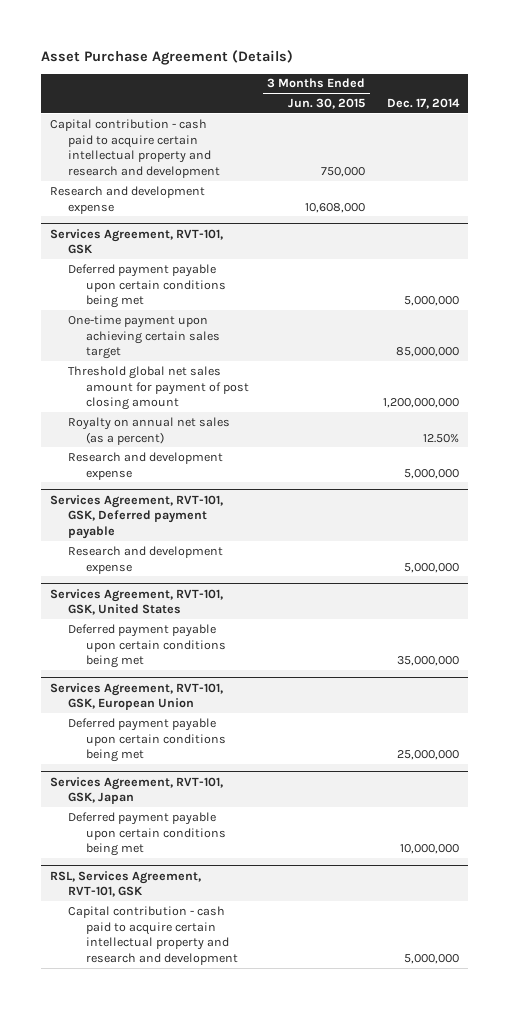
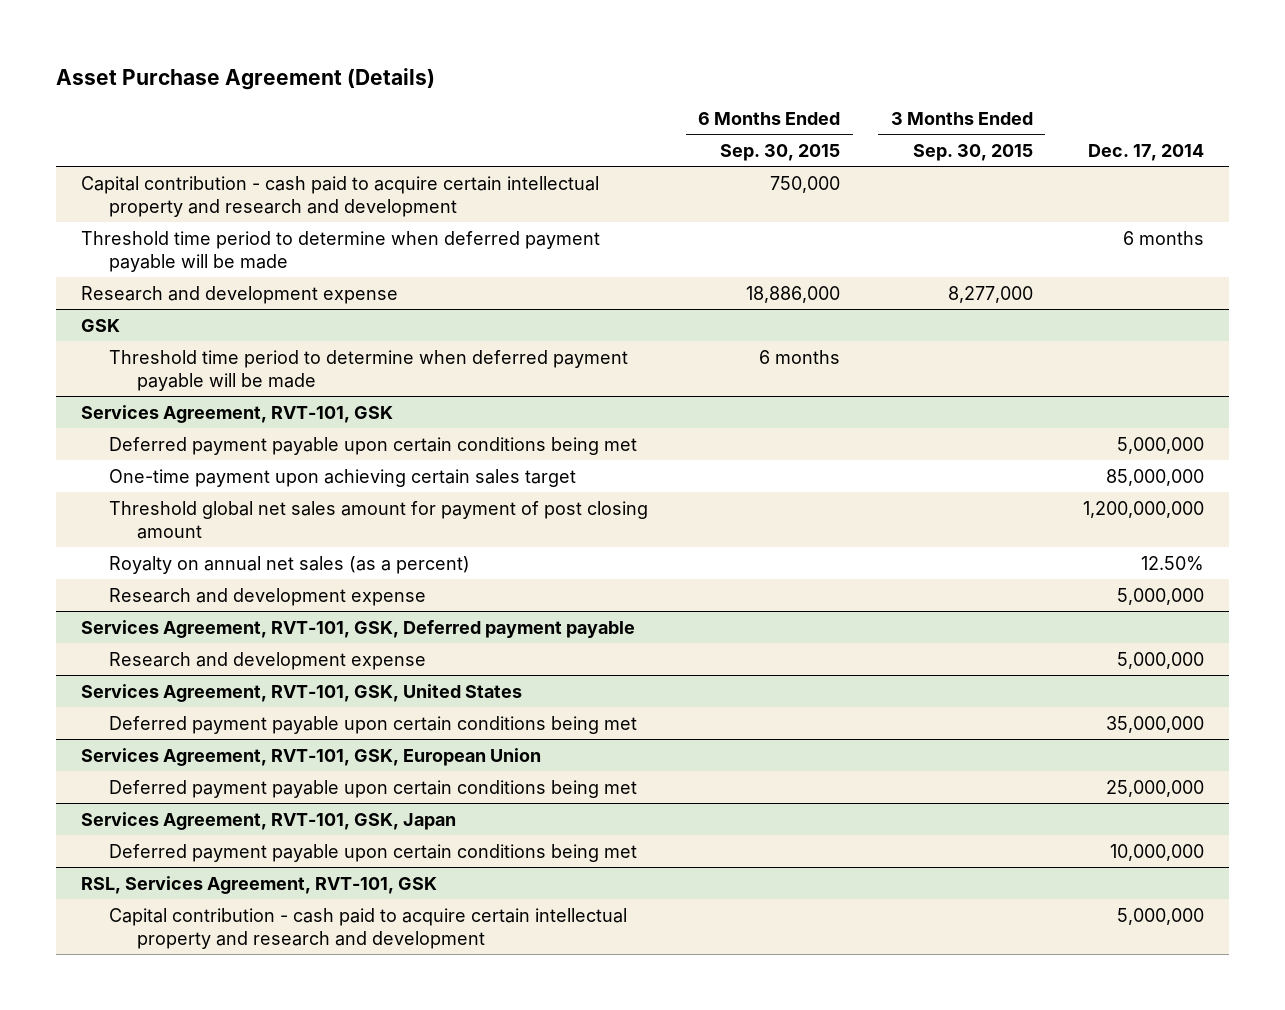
- | 3 Months Ended Jun. 30, 2015 | Dec. 17, 2014
+ | 6 Months Ended Sep. 30, 2015 | 3 Months Ended Sep. 30, 2015 | Dec. 17, 2014
+ Threshold time period to determine when deferred payment payable will be made | | | 6 months
+ GSK
+ Threshold time period to determine when deferred payment payable will be made | 6 months | |

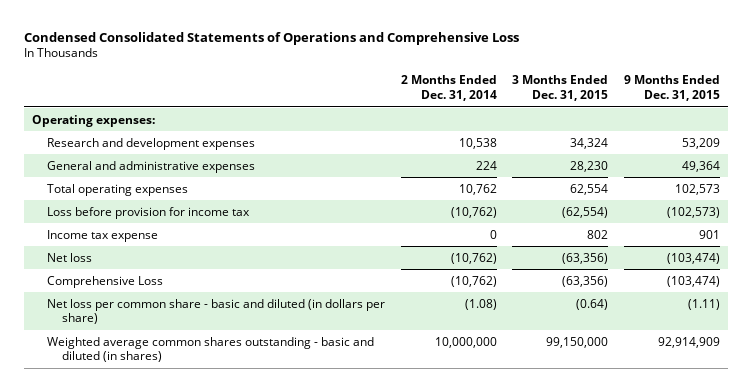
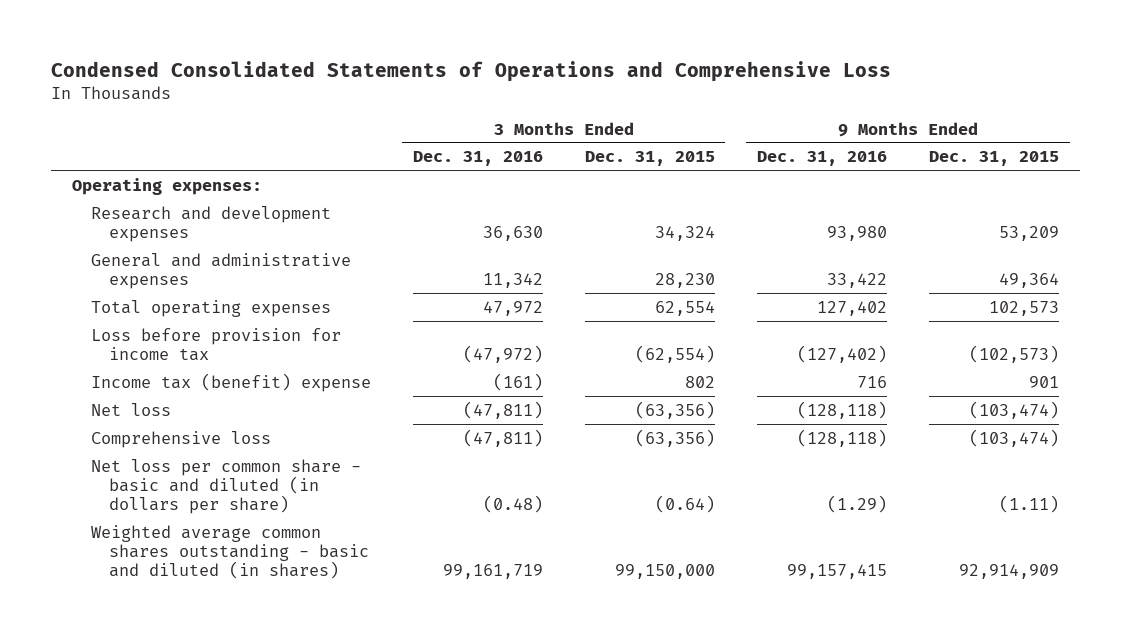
- | 2 Months Ended Dec. 31, 2014 | 3 Months Ended Dec. 31, 2015 | 9 Months Ended Dec. 31, 2015
+ | 3 Months Ended Dec. 31, 2016 | 3 Months Ended Dec. 31, 2015 | 9 Months Ended Dec. 31, 2016 | 9 Months Ended Dec. 31, 2015
- Income tax expense | 0 | 802 | 901
+ Income tax (benefit) expense | (161) | 802 | 716 | 901
- Comprehensive Loss | (10,762) | (63,356) | (103,474)
+ Comprehensive loss | (47,811) | (63,356) | (128,118) | (103,474)

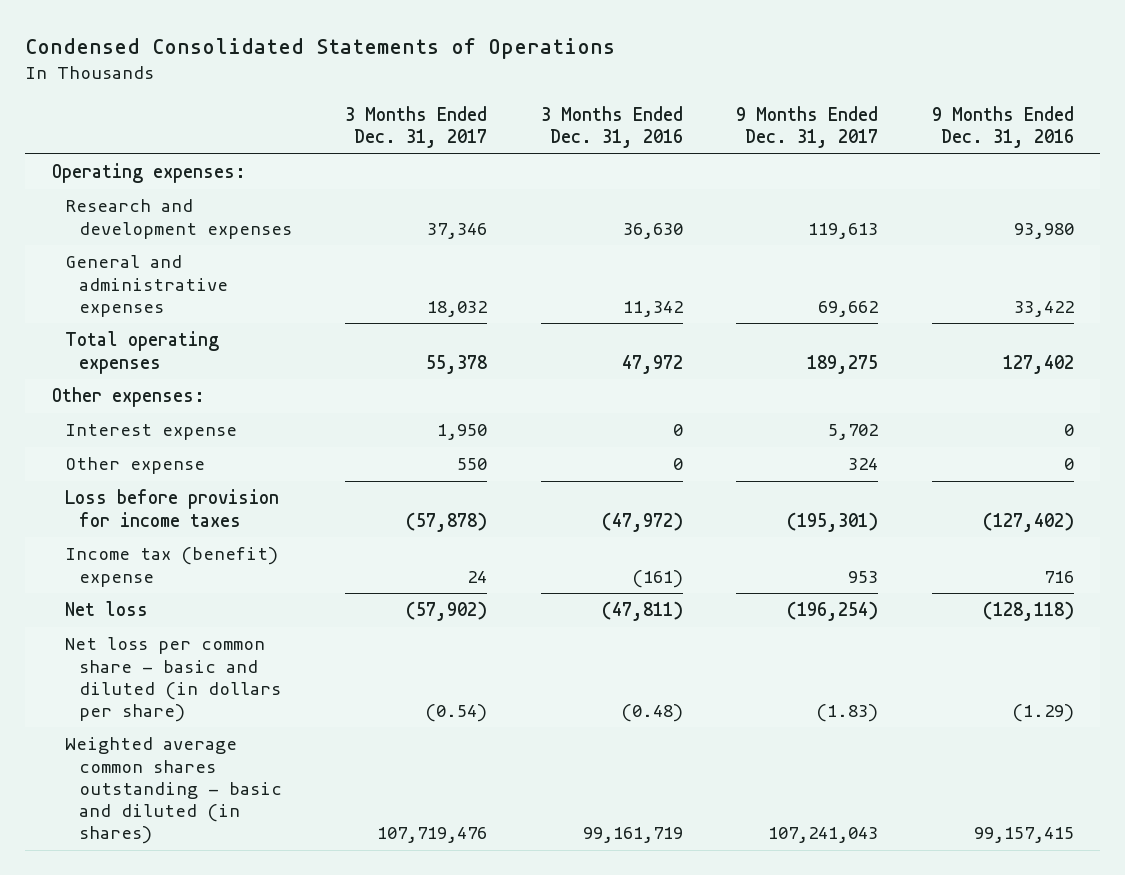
- Condensed Consolidated Statements of Operations and Comprehensive Loss
+ Condensed Consolidated Statements of Operations
- | 3 Months Ended Dec. 31, 2016 | 3 Months Ended Dec. 31, 2015 | 9 Months Ended Dec. 31, 2016 | 9 Months Ended Dec. 31, 2015
+ | 3 Months Ended Dec. 31, 2017 | 3 Months Ended Dec. 31, 2016 | 9 Months Ended Dec. 31, 2017 | 9 Months Ended Dec. 31, 2016
- Loss before provision for income tax | (47,972) | (62,554) | (127,402) | (102,573)
+ Other expenses:
+ Interest expense | 1,950 | 0 | 5,702 | 0
+ Other expense | 550 | 0 | 324 | 0
+ Loss before provision for income taxes | (57,878) | (47,972) | (195,301) | (127,402)
- Comprehensive loss | (47,811) | (63,356) | (128,118) | (103,474)

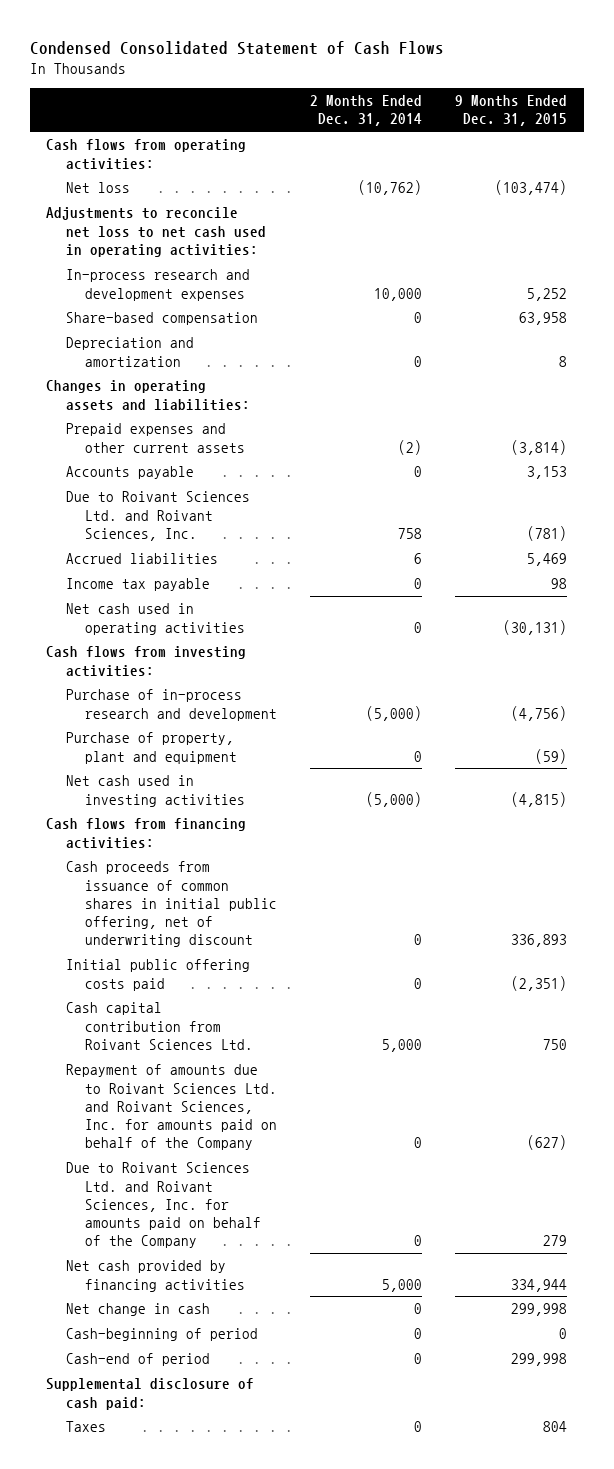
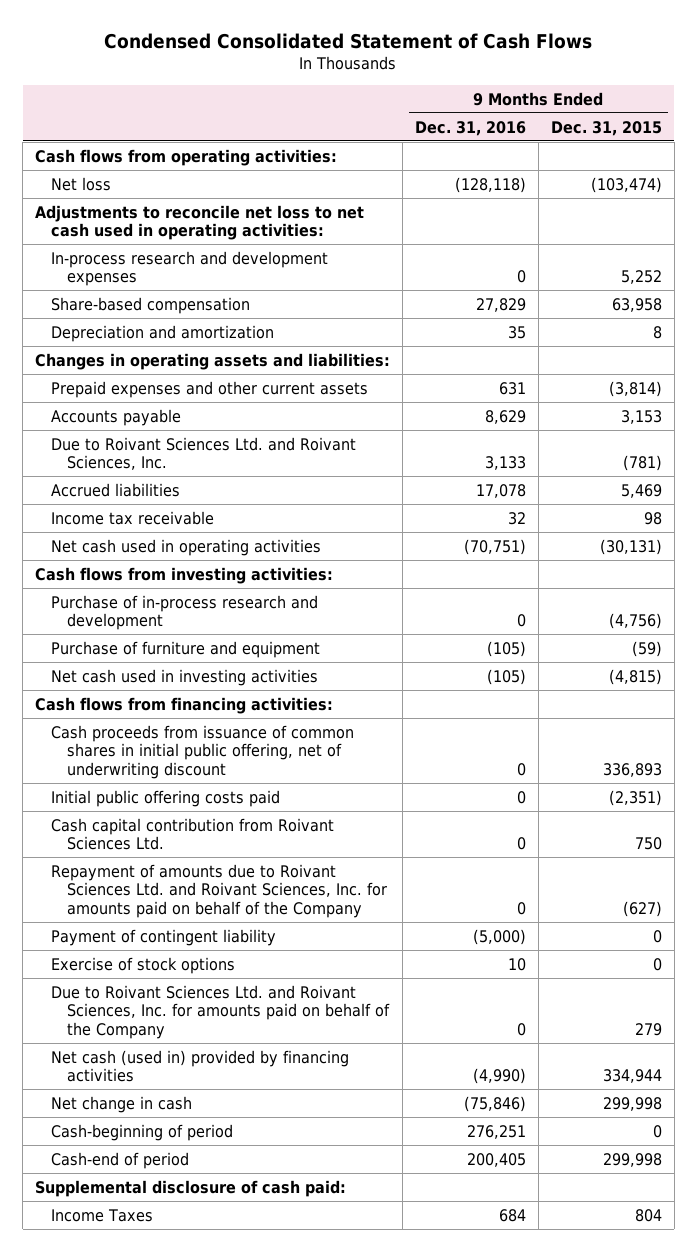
- | 2 Months Ended Dec. 31, 2014 | 9 Months Ended Dec. 31, 2015
+ | 9 Months Ended Dec. 31, 2016 | 9 Months Ended Dec. 31, 2015
- Income tax payable | 0 | 98
+ Income tax receivable | 32 | 98
- Purchase of property, plant and equipment | 0 | (59)
+ Purchase of furniture and equipment | (105) | (59)
+ Payment of contingent liability | (5,000) | 0
+ Exercise of stock options | 10 | 0
- Net cash provided by financing activities | 5,000 | 334,944
+ Net cash (used in) provided by financing activities | (4,990) | 334,944
- Taxes | 0 | 804
+ Income Taxes | 684 | 804

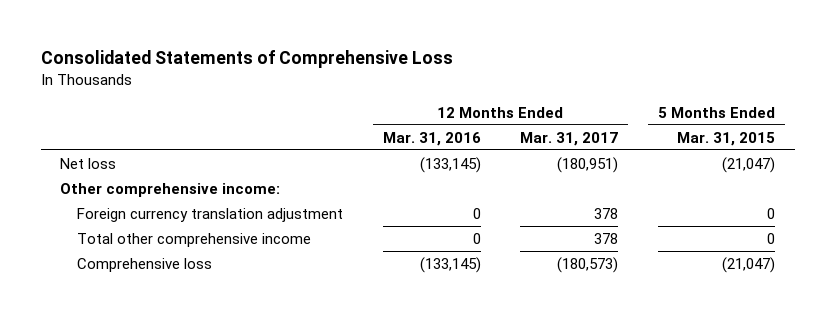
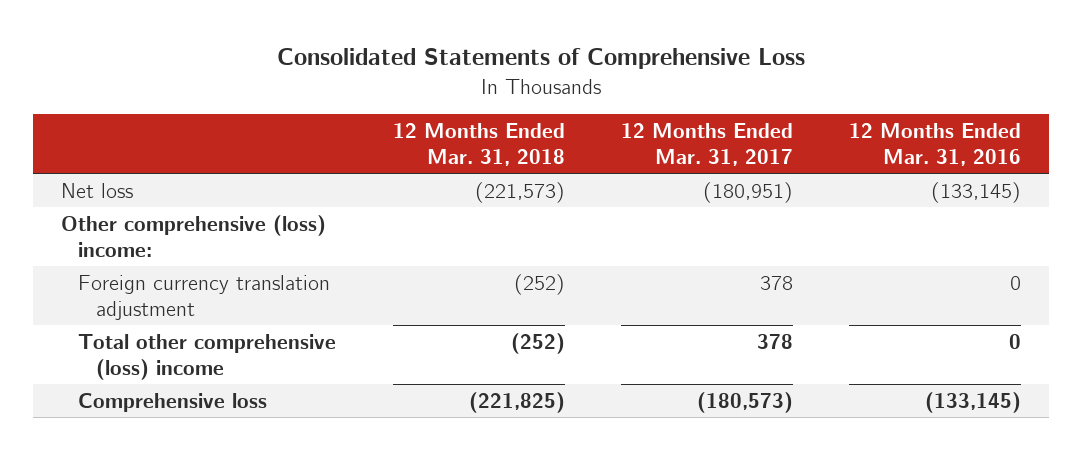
- | 12 Months Ended Mar. 31, 2016 | 12 Months Ended Mar. 31, 2017 | 5 Months Ended Mar. 31, 2015
+ | 12 Months Ended Mar. 31, 2018 | 12 Months Ended Mar. 31, 2017 | 12 Months Ended Mar. 31, 2016
- Other comprehensive income:
+ Other comprehensive (loss) income:
- Total other comprehensive income | 0 | 378 | 0
+ Total other comprehensive (loss) income | (252) | 378 | 0

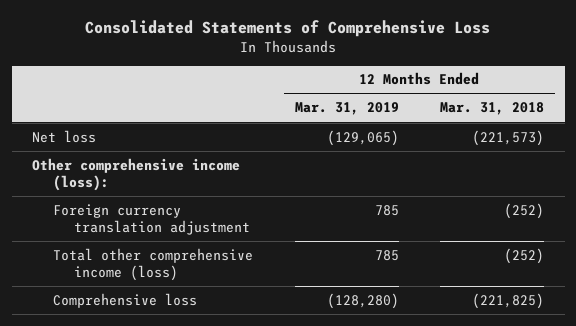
- | 12 Months Ended Mar. 31, 2018 | 12 Months Ended Mar. 31, 2017 | 12 Months Ended Mar. 31, 2016
+ | 12 Months Ended Mar. 31, 2019 | 12 Months Ended Mar. 31, 2018
- Other comprehensive (loss) income:
+ Other comprehensive income (loss):
- Total other comprehensive (loss) income | (252) | 378 | 0
+ Total other comprehensive income (loss) | 785 | (252)

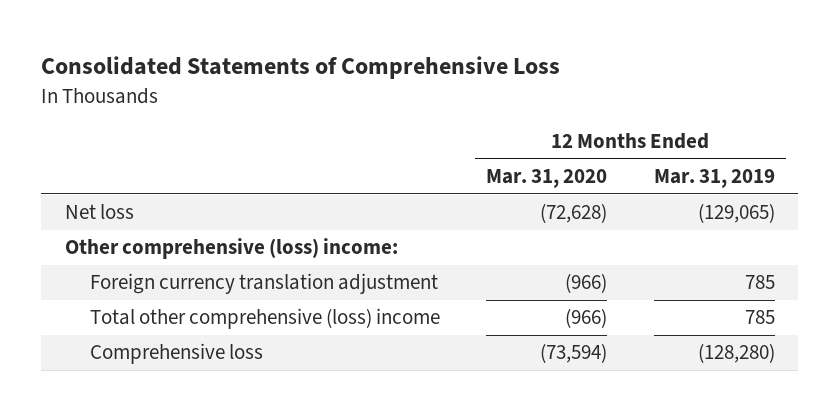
- | 12 Months Ended Mar. 31, 2019 | 12 Months Ended Mar. 31, 2018
+ | 12 Months Ended Mar. 31, 2020 | 12 Months Ended Mar. 31, 2019
- Other comprehensive income (loss):
+ Other comprehensive (loss) income:
- Total other comprehensive income (loss) | 785 | (252)
+ Total other comprehensive (loss) income | (966) | 785

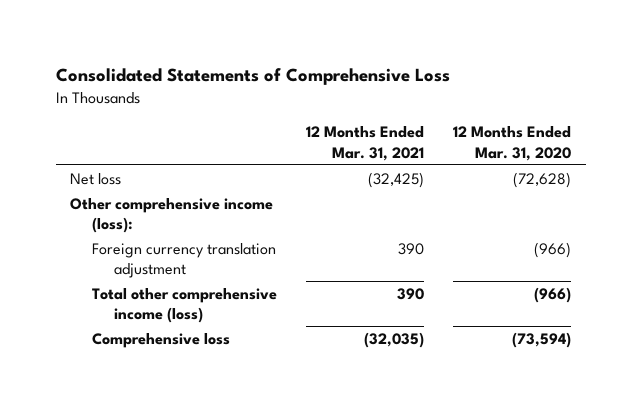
- | 12 Months Ended Mar. 31, 2020 | 12 Months Ended Mar. 31, 2019
+ | 12 Months Ended Mar. 31, 2021 | 12 Months Ended Mar. 31, 2020
- Other comprehensive (loss) income:
+ Other comprehensive income (loss):
- Total other comprehensive (loss) income | (966) | 785
+ Total other comprehensive income (loss) | 390 | (966)

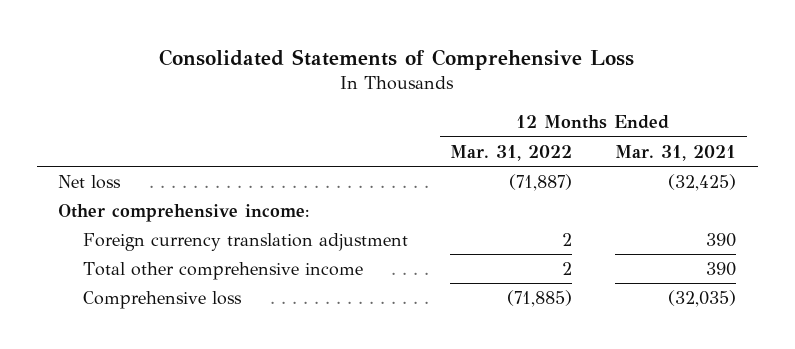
- | 12 Months Ended Mar. 31, 2021 | 12 Months Ended Mar. 31, 2020
+ | 12 Months Ended Mar. 31, 2022 | 12 Months Ended Mar. 31, 2021
- Other comprehensive income (loss):
+ Other comprehensive income:
- Total other comprehensive income (loss) | 390 | (966)
+ Total other comprehensive income | 2 | 390

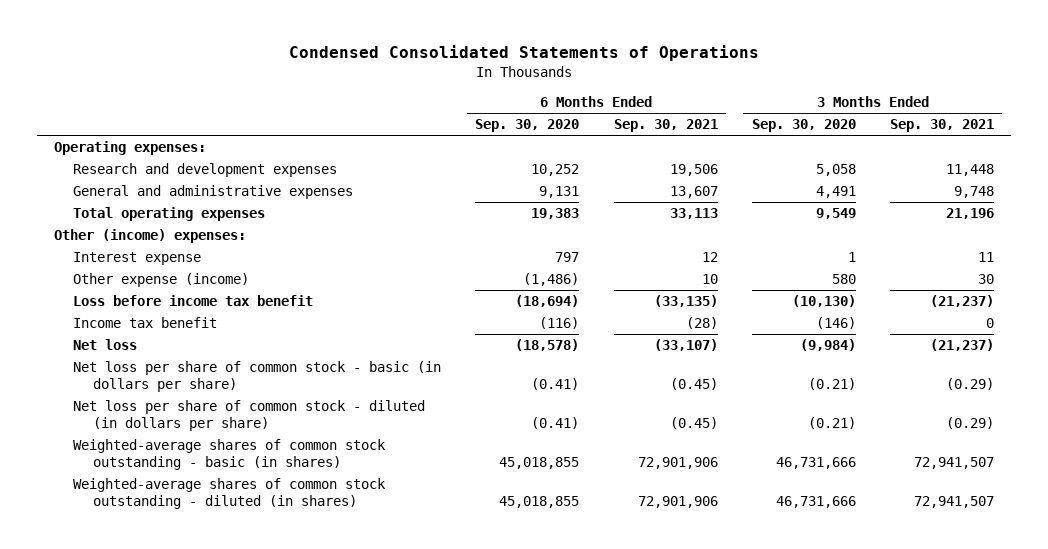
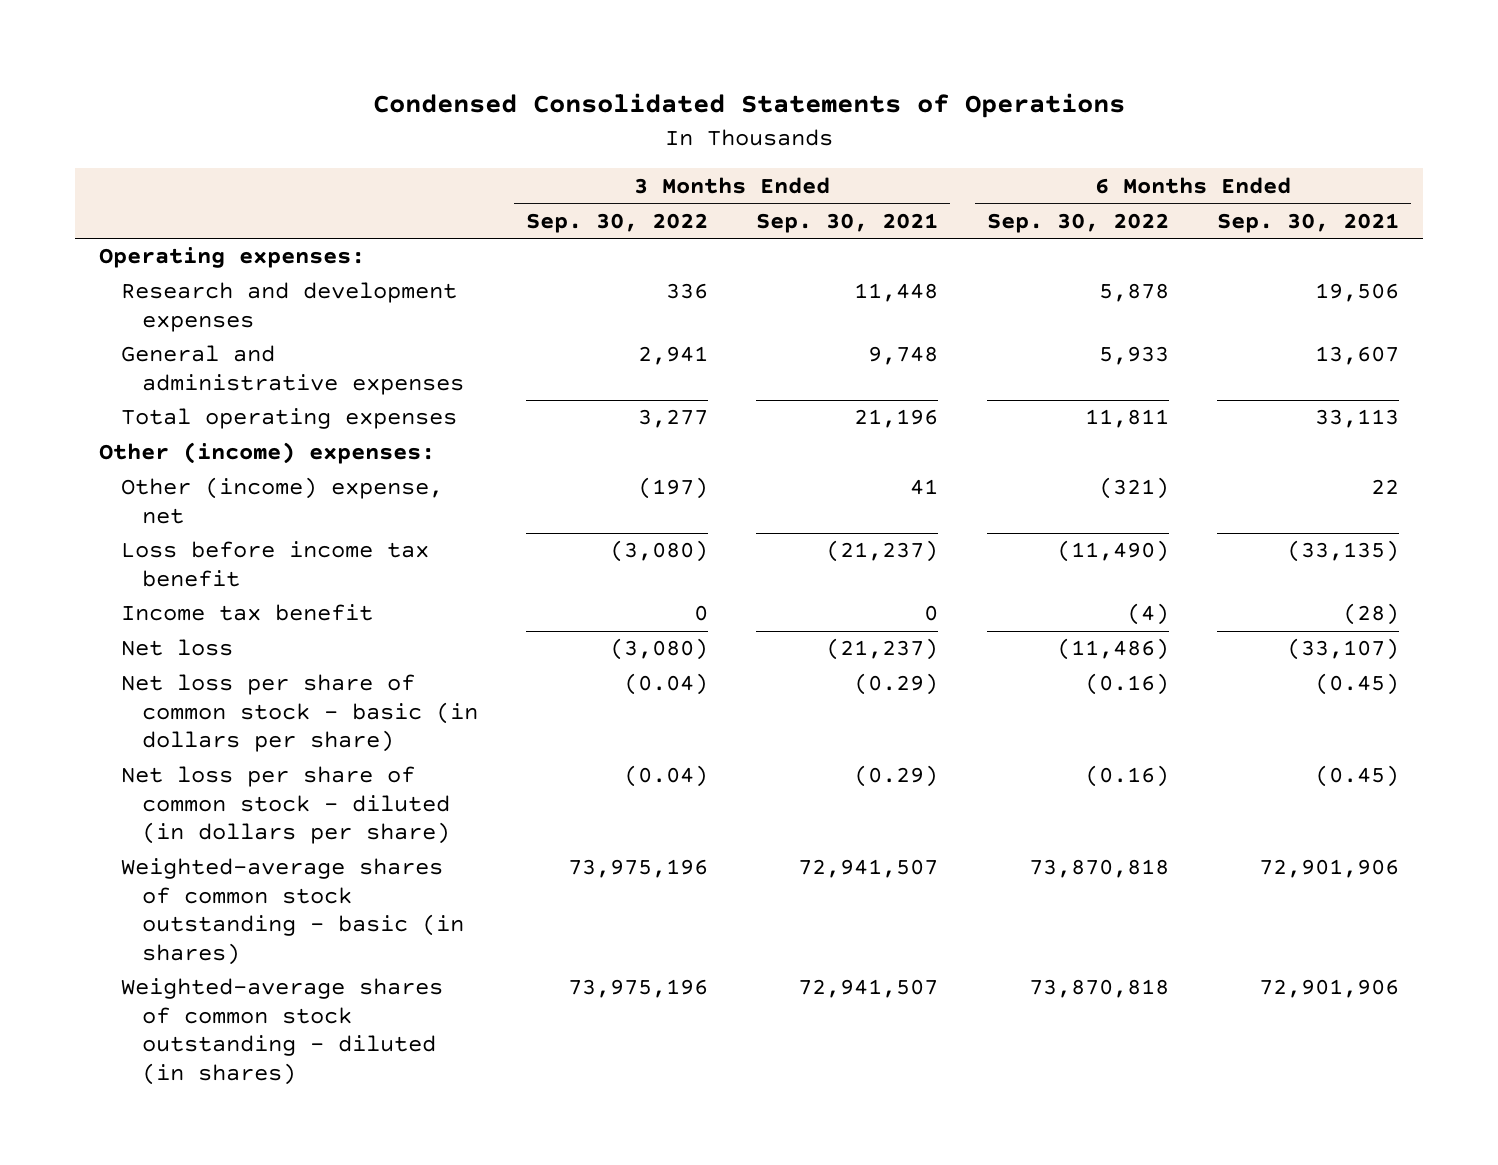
- | 6 Months Ended Sep. 30, 2020 | 6 Months Ended Sep. 30, 2021 | 3 Months Ended Sep. 30, 2020 | 3 Months Ended Sep. 30, 2021
+ | 3 Months Ended Sep. 30, 2022 | 3 Months Ended Sep. 30, 2021 | 6 Months Ended Sep. 30, 2022 | 6 Months Ended Sep. 30, 2021
- Interest expense | 797 | 12 | 1 | 11
- Other expense (income) | (1,486) | 10 | 580 | 30
+ Other (income) expense, net | (197) | 41 | (321) | 22

